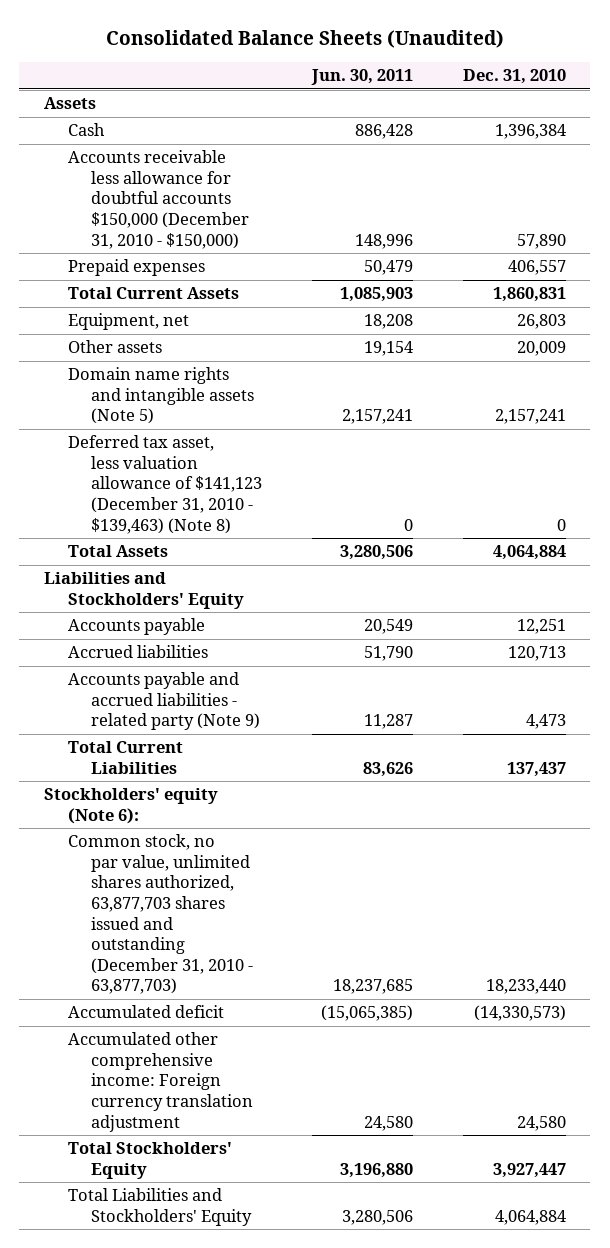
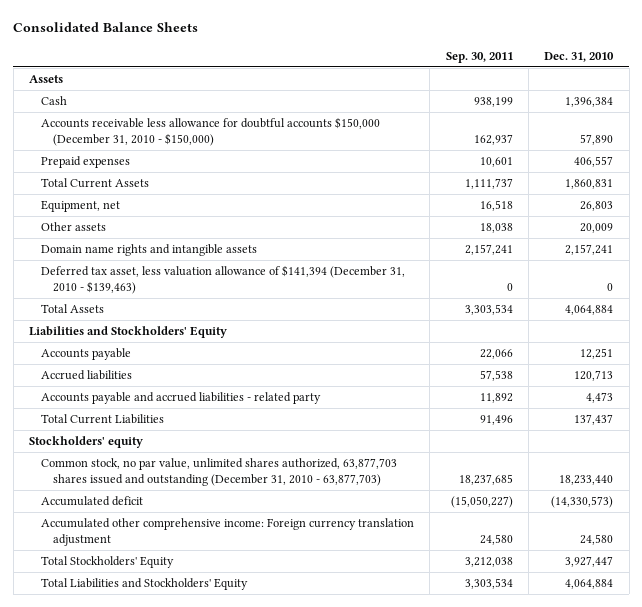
- Consolidated Balance Sheets (Unaudited)
+ Consolidated Balance Sheets
- | Jun. 30, 2011 | Dec. 31, 2010
+ | Sep. 30, 2011 | Dec. 31, 2010
- Domain name rights and intangible assets (Note 5) | 2,157,241 | 2,157,241
- Deferred tax asset, less valuation allowance of $141,123 (December 31, 2010 - $139,463) (Note 8) | 0 | 0
+ Domain name rights and intangible assets | 2,157,241 | 2,157,241
+ Deferred tax asset, less valuation allowance of $141,394 (December 31, 2010 - $139,463) | 0 | 0
- Accounts payable and accrued liabilities - related party (Note 9) | 11,287 | 4,473
+ Accounts payable and accrued liabilities - related party | 11,892 | 4,473
- Stockholders' equity (Note 6):
+ Stockholders' equity

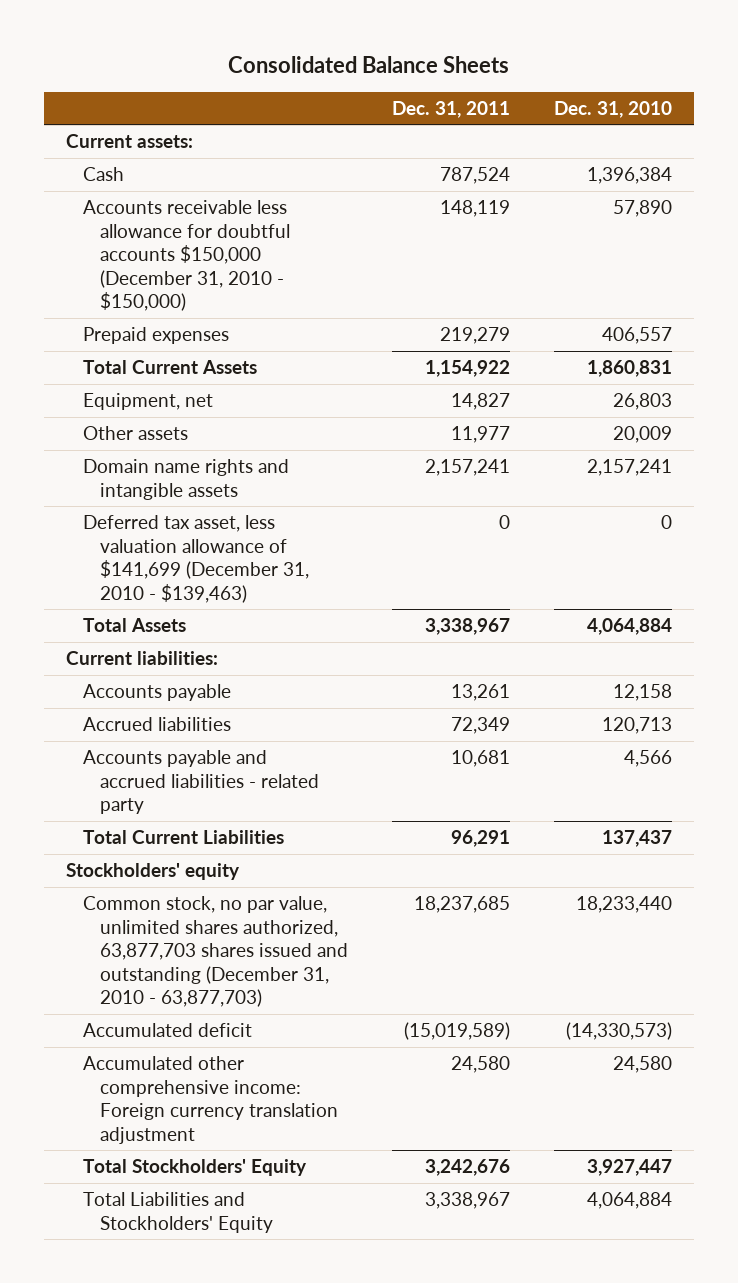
- | Sep. 30, 2011 | Dec. 31, 2010
+ | Dec. 31, 2011 | Dec. 31, 2010
- Assets
+ Current assets:
- Deferred tax asset, less valuation allowance of $141,394 (December 31, 2010 - $139,463) | 0 | 0
+ Deferred tax asset, less valuation allowance of $141,699 (December 31, 2010 - $139,463) | 0 | 0
- Liabilities and Stockholders' Equity
- Accounts payable | 22,066 | 12,251
+ Current liabilities:
+ Accounts payable | 13,261 | 12,158
- Accounts payable and accrued liabilities - related party | 11,892 | 4,473
+ Accounts payable and accrued liabilities - related party | 10,681 | 4,566

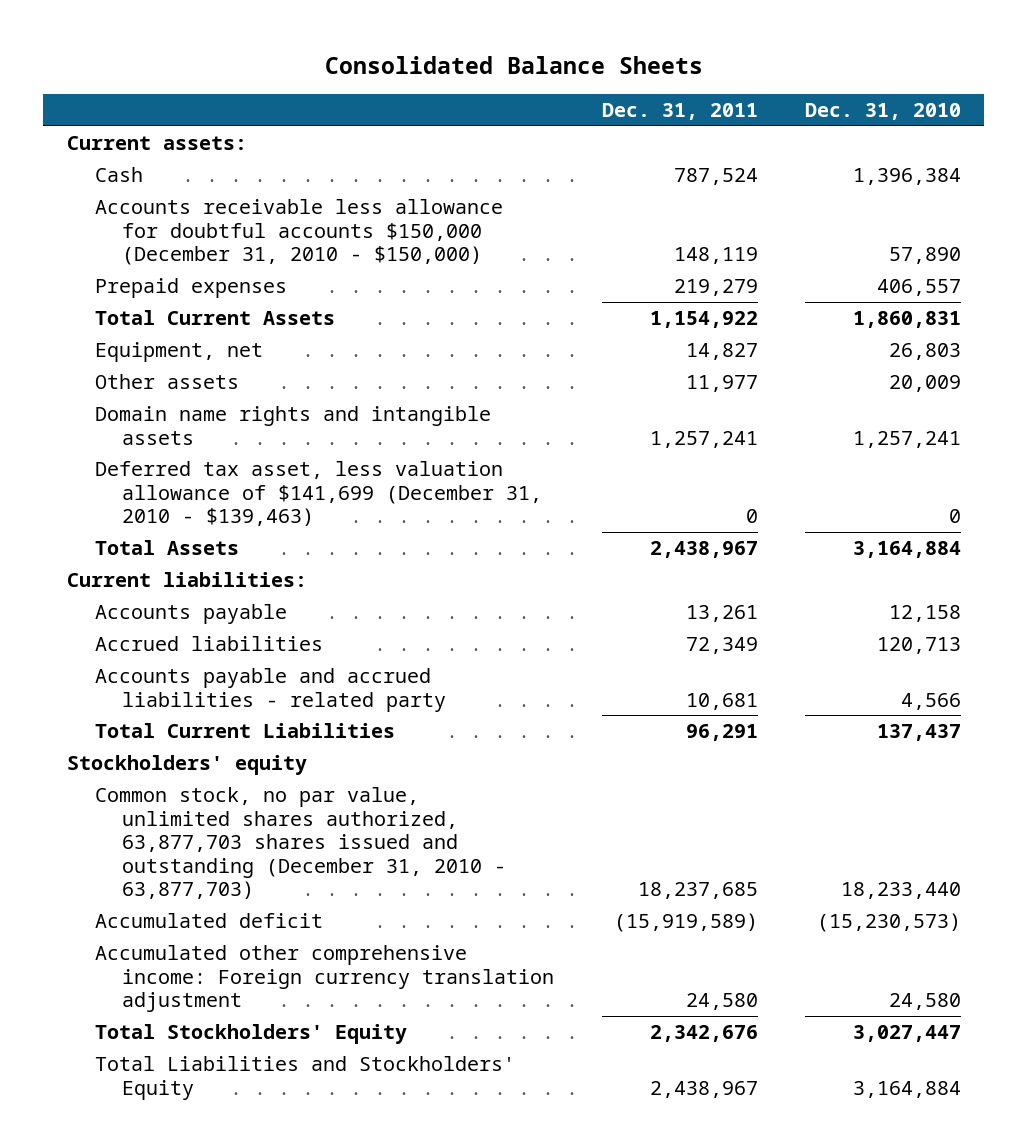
- Domain name rights and intangible assets | 2,157,241 | 2,157,241
+ Domain name rights and intangible assets | 1,257,241 | 1,257,241
- Total Assets | 3,338,967 | 4,064,884
+ Total Assets | 2,438,967 | 3,164,884
- Accumulated deficit | (15,019,589) | (14,330,573)
+ Accumulated deficit | (15,919,589) | (15,230,573)
- Total Stockholders' Equity | 3,242,676 | 3,927,447
- Total Liabilities and Stockholders' Equity | 3,338,967 | 4,064,884
+ Total Stockholders' Equity | 2,342,676 | 3,027,447
+ Total Liabilities and Stockholders' Equity | 2,438,967 | 3,164,884

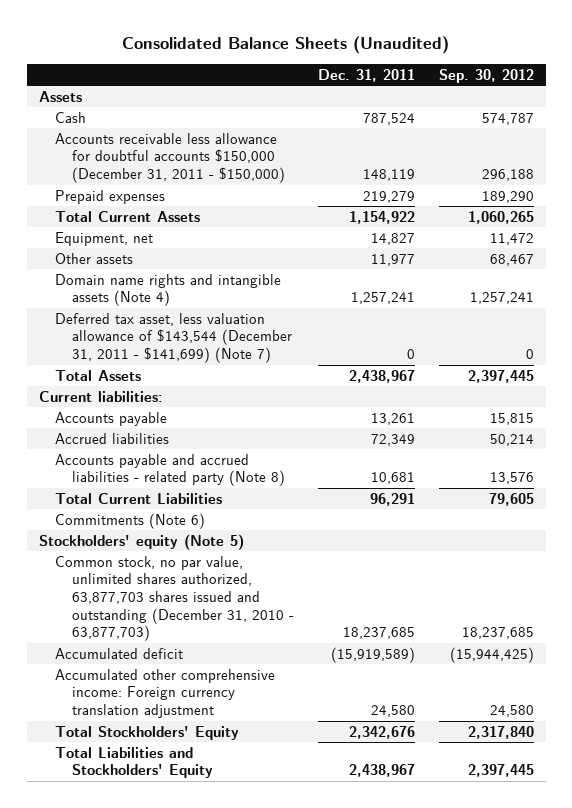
- Consolidated Balance Sheets
+ Consolidated Balance Sheets (Unaudited)
- | Dec. 31, 2011 | Dec. 31, 2010
+ | Dec. 31, 2011 | Sep. 30, 2012
- Current assets:
+ Assets
- Accounts receivable less allowance for doubtful accounts $150,000 (December 31, 2010 - $150,000) | 148,119 | 57,890
+ Accounts receivable less allowance for doubtful accounts $150,000 (December 31, 2011 - $150,000) | 148,119 | 296,188
- Domain name rights and intangible assets | 1,257,241 | 1,257,241
- Deferred tax asset, less valuation allowance of $141,699 (December 31, 2010 - $139,463) | 0 | 0
+ Domain name rights and intangible assets (Note 4) | 1,257,241 | 1,257,241
+ Deferred tax asset, less valuation allowance of $143,544 (December 31, 2011 - $141,699) (Note 7) | 0 | 0
- Accounts payable and accrued liabilities - related party | 10,681 | 4,566
+ Accounts payable and accrued liabilities - related party (Note 8) | 10,681 | 13,576
- Stockholders' equity
+ Commitments (Note 6)
+ Stockholders' equity (Note 5)

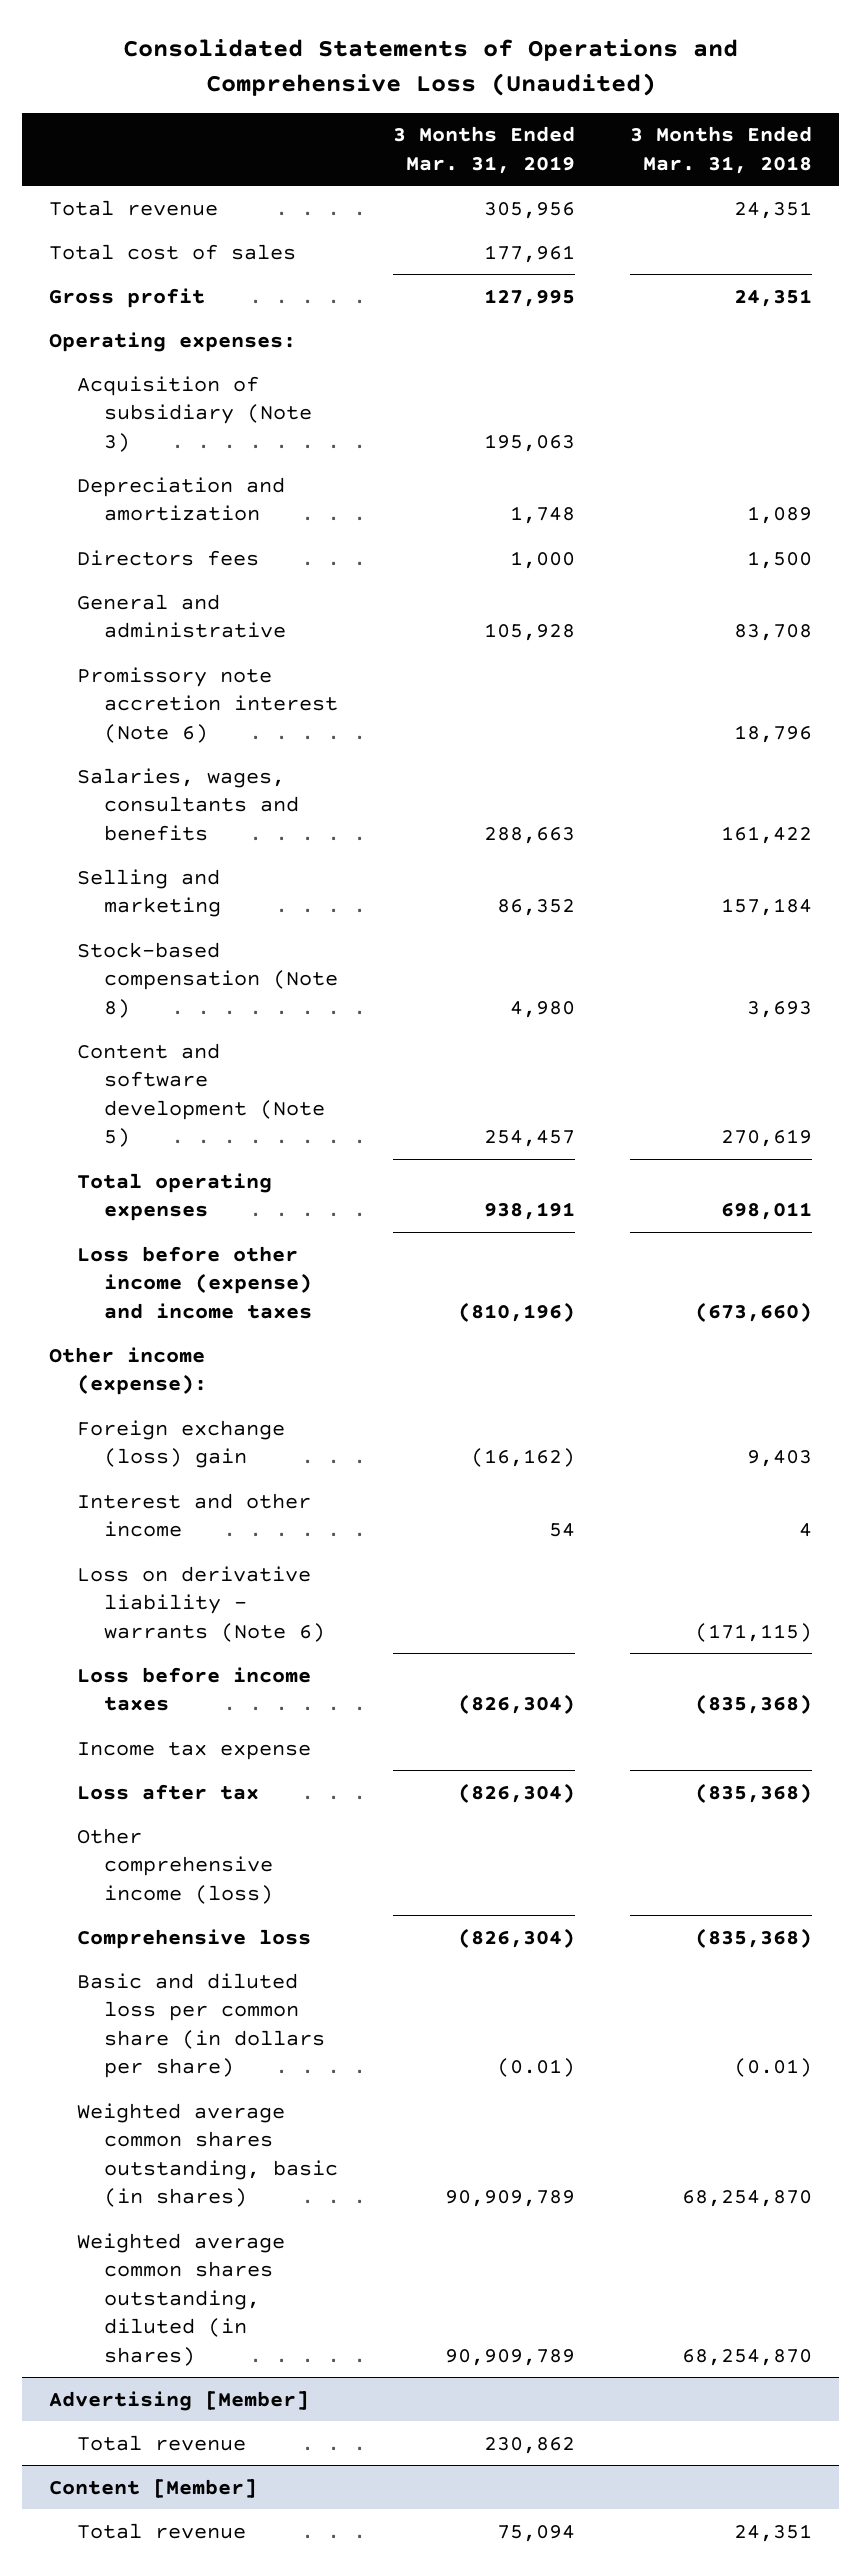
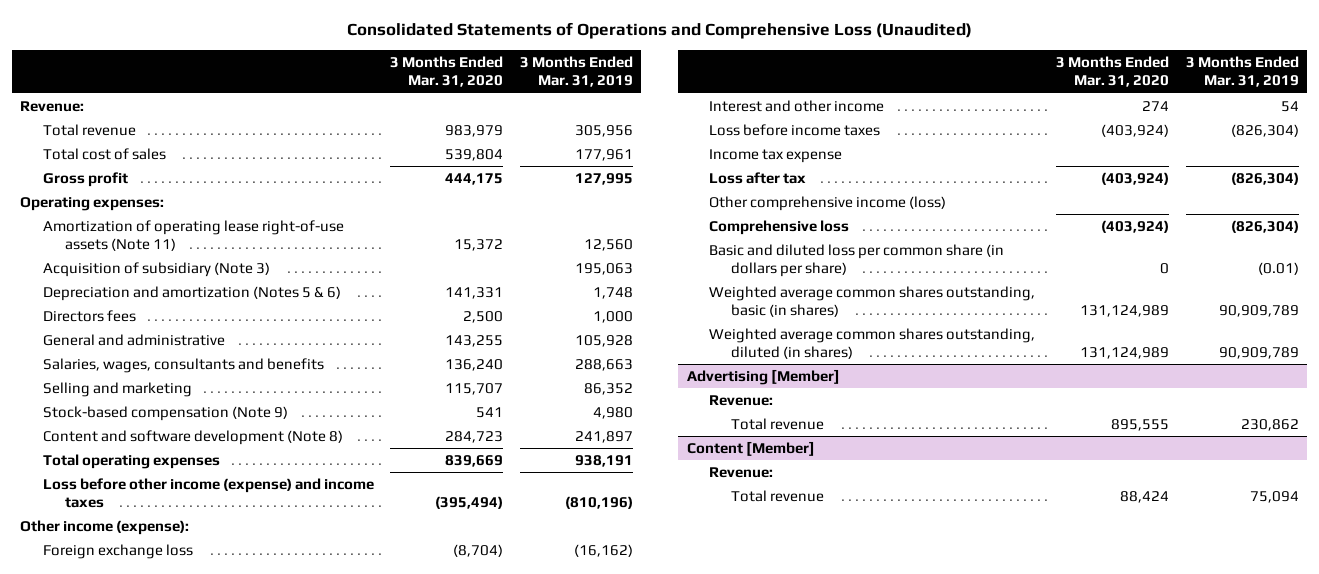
- | 3 Months Ended Mar. 31, 2019 | 3 Months Ended Mar. 31, 2018
+ | 3 Months Ended Mar. 31, 2020 | 3 Months Ended Mar. 31, 2019
+ Revenue:
+ Amortization of operating lease right-of-use assets (Note 11) | 15,372 | 12,560
- Depreciation and amortization | 1,748 | 1,089
+ Depreciation and amortization (Notes 5 & 6) | 141,331 | 1,748
- Promissory note accretion interest (Note 6) | | 18,796
- Stock-based compensation (Note 8) | 4,980 | 3,693
- Content and software development (Note 5) | 254,457 | 270,619
+ Stock-based compensation (Note 9) | 541 | 4,980
+ Content and software development (Note 8) | 284,723 | 241,897
- Foreign exchange (loss) gain | (16,162) | 9,403
+ Foreign exchange loss | (8,704) | (16,162)
- Loss on derivative liability - warrants (Note 6) | | (171,115)
@ Advertising [Member]
+ Revenue:
@ Content [Member]
+ Revenue:

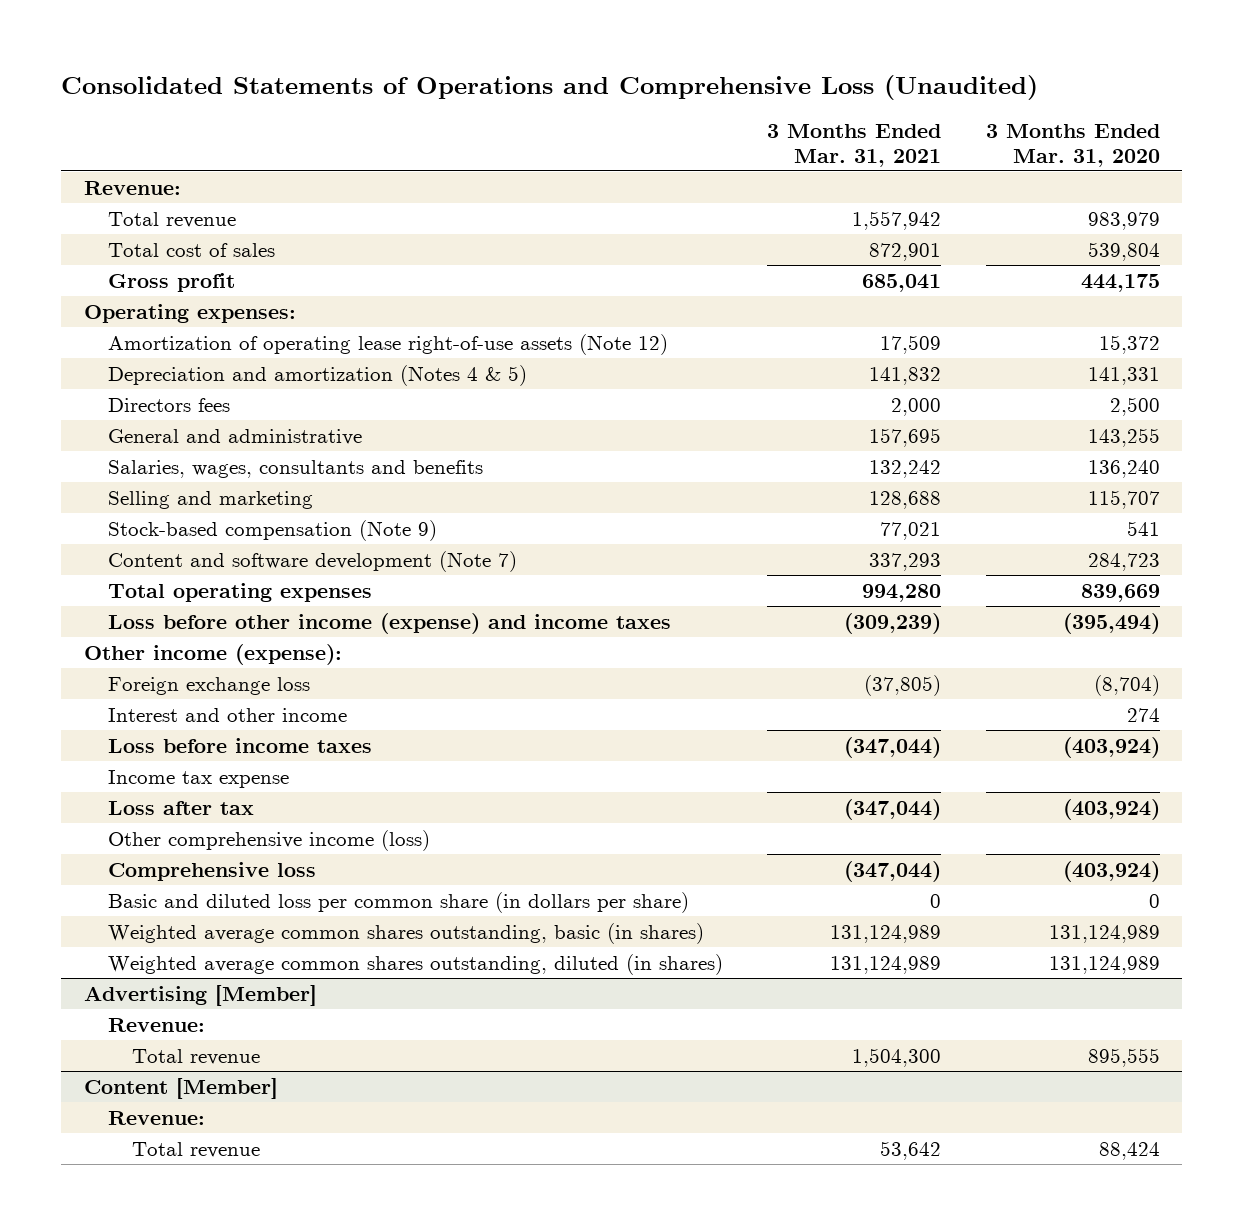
- | 3 Months Ended Mar. 31, 2020 | 3 Months Ended Mar. 31, 2019
+ | 3 Months Ended Mar. 31, 2021 | 3 Months Ended Mar. 31, 2020
- Amortization of operating lease right-of-use assets (Note 11) | 15,372 | 12,560
- Acquisition of subsidiary (Note 3) | | 195,063
- Depreciation and amortization (Notes 5 & 6) | 141,331 | 1,748
+ Amortization of operating lease right-of-use assets (Note 12) | 17,509 | 15,372
+ Depreciation and amortization (Notes 4 & 5) | 141,832 | 141,331
- Content and software development (Note 8) | 284,723 | 241,897
+ Content and software development (Note 7) | 337,293 | 284,723

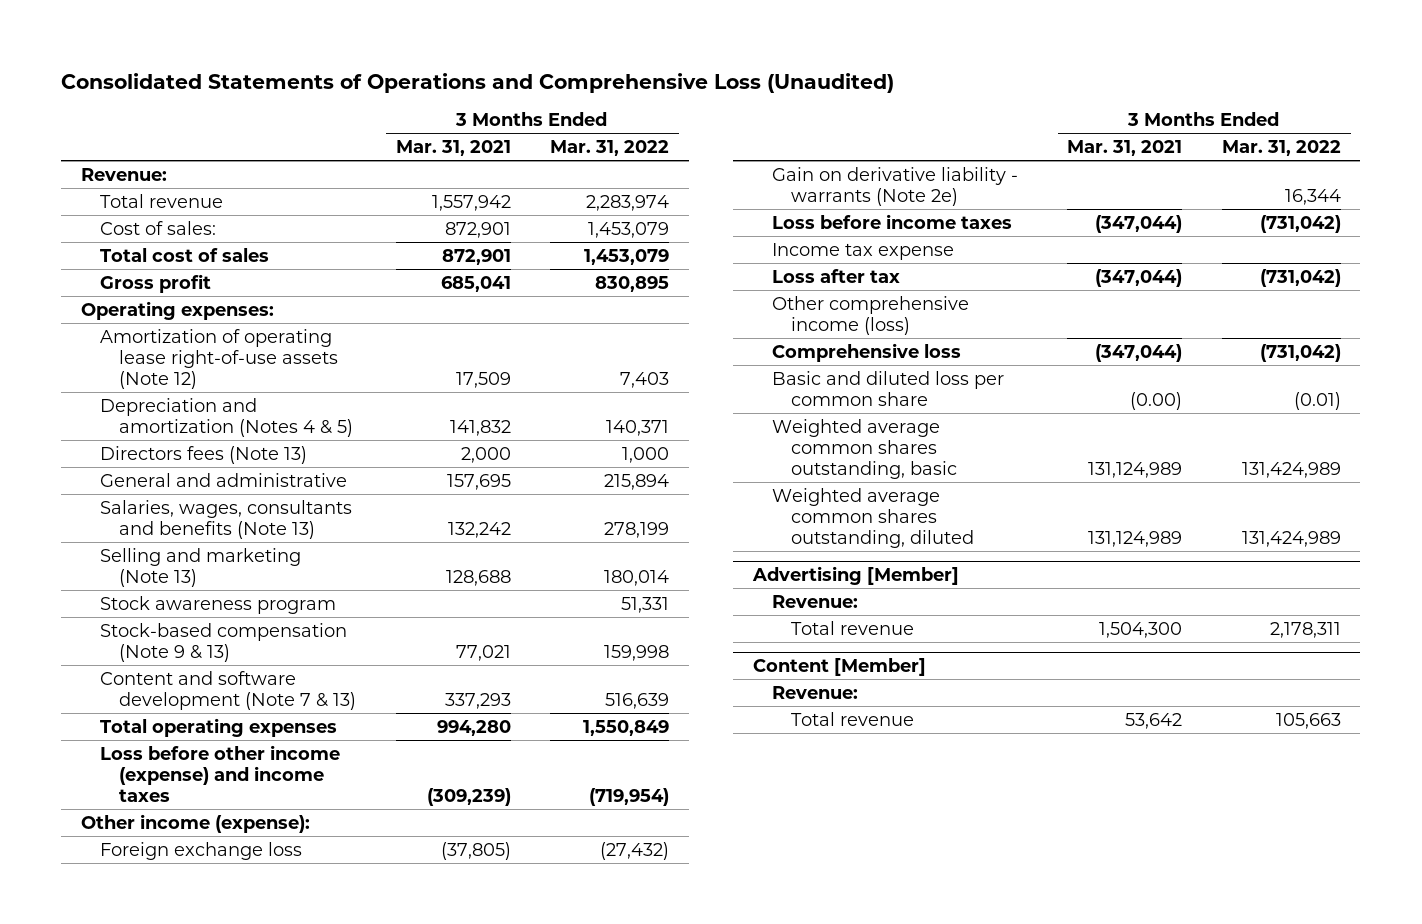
- | 3 Months Ended Mar. 31, 2021 | 3 Months Ended Mar. 31, 2020
+ | 3 Months Ended Mar. 31, 2021 | 3 Months Ended Mar. 31, 2022
+ Cost of sales: | 872,901 | 1,453,079
- Directors fees | 2,000 | 2,500
+ Directors fees (Note 13) | 2,000 | 1,000
- Salaries, wages, consultants and benefits | 132,242 | 136,240
- Selling and marketing | 128,688 | 115,707
- Stock-based compensation (Note 9) | 77,021 | 541
- Content and software development (Note 7) | 337,293 | 284,723
+ Salaries, wages, consultants and benefits (Note 13) | 132,242 | 278,199
+ Selling and marketing (Note 13) | 128,688 | 180,014
+ Stock awareness program | | 51,331
+ Stock-based compensation (Note 9 & 13) | 77,021 | 159,998
+ Content and software development (Note 7 & 13) | 337,293 | 516,639
- Interest and other income | | 274
+ Gain on derivative liability - warrants (Note 2e) | | 16,344
- Basic and diluted loss per common share (in dollars per share) | 0 | 0
- Weighted average common shares outstanding, basic (in shares) | 131,124,989 | 131,124,989
- Weighted average common shares outstanding, diluted (in shares) | 131,124,989 | 131,124,989
+ Basic and diluted loss per common share | (0.00) | (0.01)
+ Weighted average common shares outstanding, basic | 131,124,989 | 131,424,989
+ Weighted average common shares outstanding, diluted | 131,124,989 | 131,424,989

